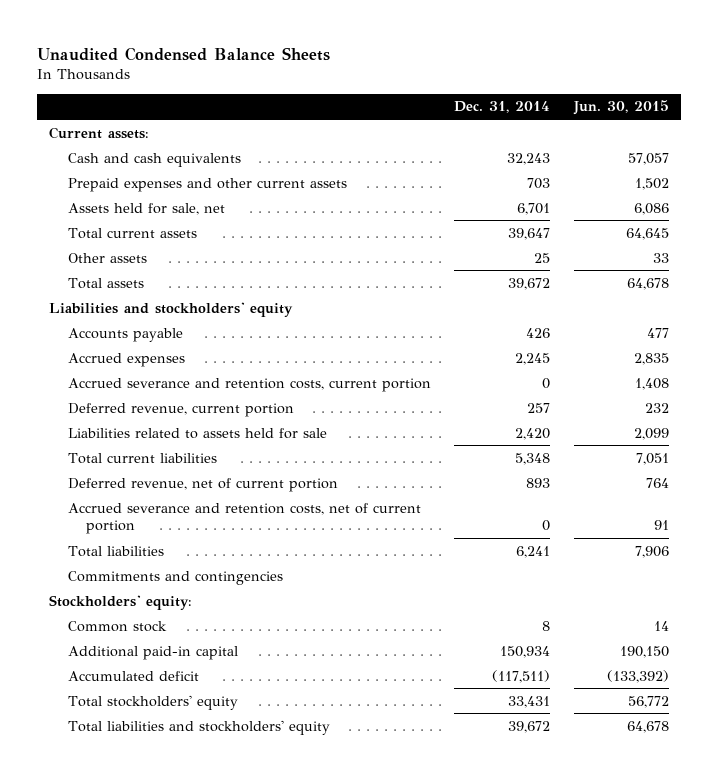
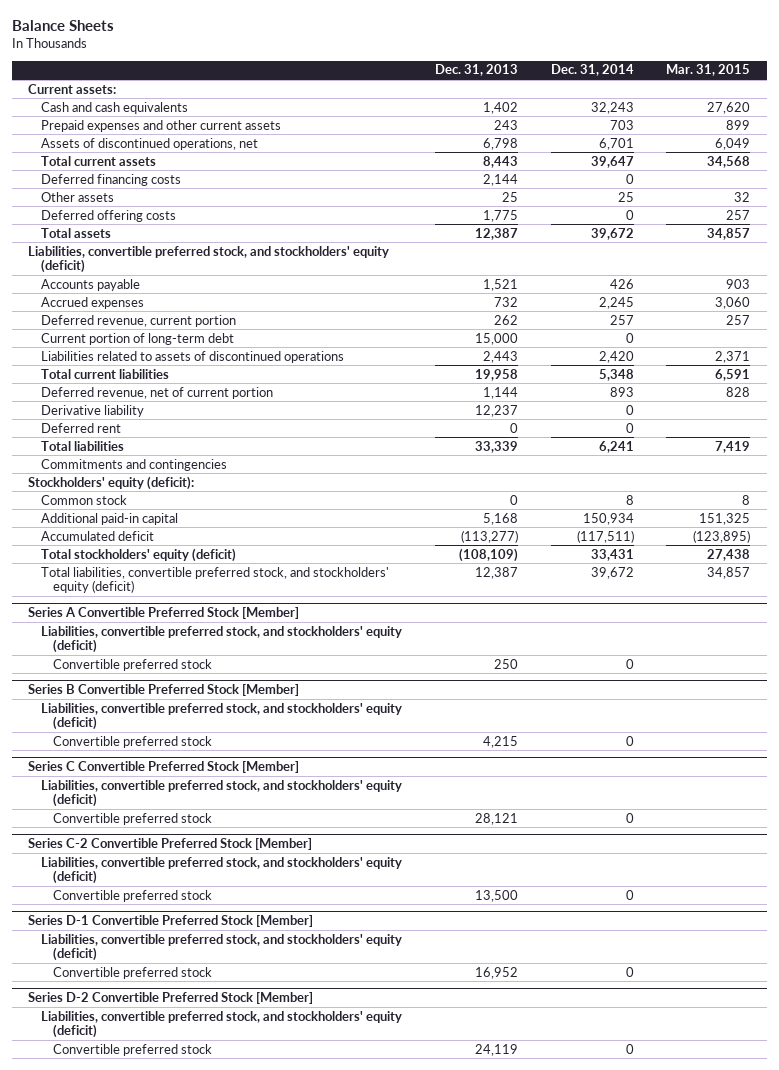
- Unaudited Condensed Balance Sheets
+ Balance Sheets
- | Dec. 31, 2014 | Jun. 30, 2015
+ | Dec. 31, 2013 | Dec. 31, 2014 | Mar. 31, 2015
- Assets held for sale, net | 6,701 | 6,086
+ Assets of discontinued operations, net | 6,798 | 6,701 | 6,049
+ Deferred financing costs | 2,144 | 0 |
+ Deferred offering costs | 1,775 | 0 | 257
- Liabilities and stockholders' equity
+ Liabilities, convertible preferred stock, and stockholders' equity (deficit)
- Accrued severance and retention costs, current portion | 0 | 1,408
- Liabilities related to assets held for sale | 2,420 | 2,099
+ Current portion of long-term debt | 15,000 | 0 |
+ Liabilities related to assets of discontinued operations | 2,443 | 2,420 | 2,371
- Accrued severance and retention costs, net of current portion | 0 | 91
+ Derivative liability | 12,237 | 0 |
+ Deferred rent | 0 | 0 |
- Stockholders' equity:
+ Stockholders' equity (deficit):
- Total stockholders' equity | 33,431 | 56,772
- Total liabilities and stockholders' equity | 39,672 | 64,678
+ Total stockholders' equity (deficit) | (108,109) | 33,431 | 27,438
+ Total liabilities, convertible preferred stock, and stockholders' equity (deficit) | 12,387 | 39,672 | 34,857
+ Series A Convertible Preferred Stock [Member]
+ Liabilities, convertible preferred stock, and stockholders' equity (deficit)
+ Convertible preferred stock | 250 | 0 |
+ Series B Convertible Preferred Stock [Member]
+ Liabilities, convertible preferred stock, and stockholders' equity (deficit)
+ Convertible preferred stock | 4,215 | 0 |
+ Series C Convertible Preferred Stock [Member]
+ Liabilities, convertible preferred stock, and stockholders' equity (deficit)
+ Convertible preferred stock | 28,121 | 0 |
+ Series C-2 Convertible Preferred Stock [Member]
+ Liabilities, convertible preferred stock, and stockholders' equity (deficit)
+ Convertible preferred stock | 13,500 | 0 |
+ Series D-1 Convertible Preferred Stock [Member]
+ Liabilities, convertible preferred stock, and stockholders' equity (deficit)
+ Convertible preferred stock | 16,952 | 0 |
+ Series D-2 Convertible Preferred Stock [Member]
+ Liabilities, convertible preferred stock, and stockholders' equity (deficit)
+ Convertible preferred stock | 24,119 | 0 |

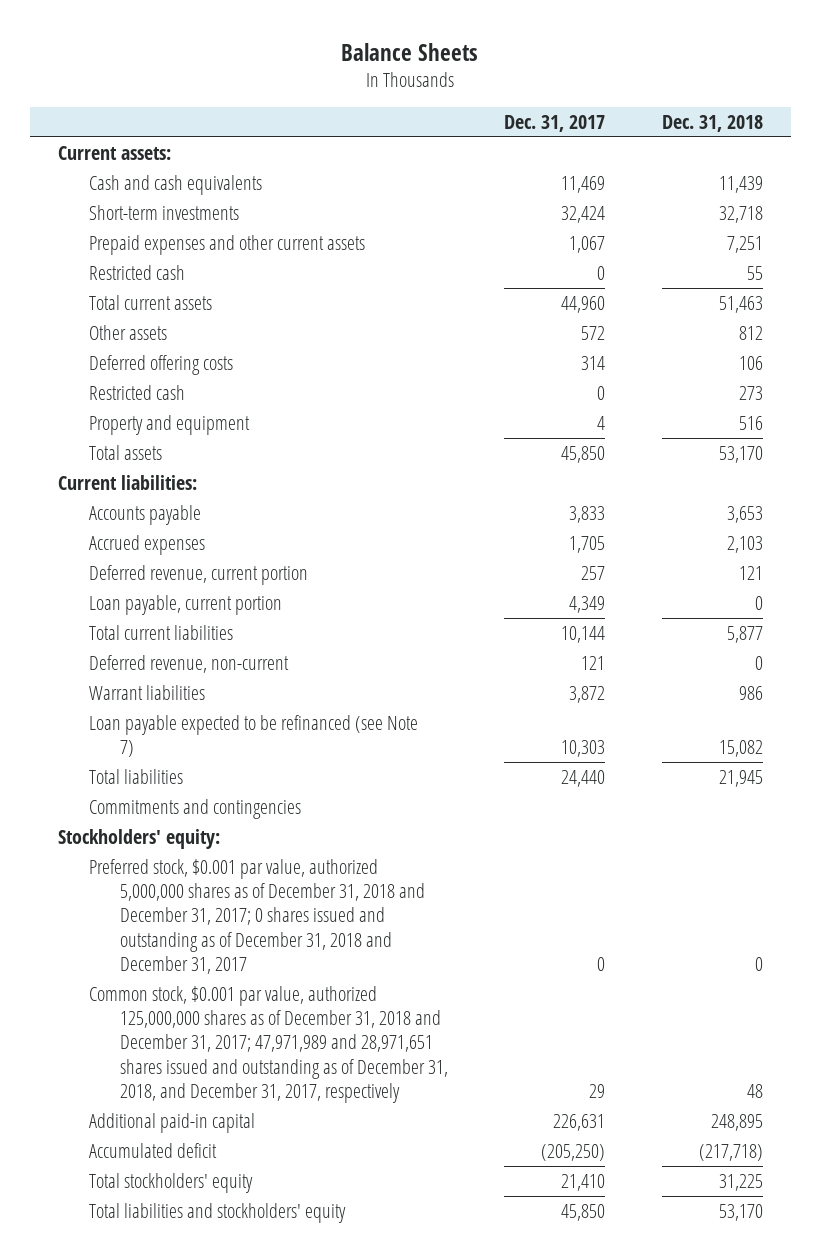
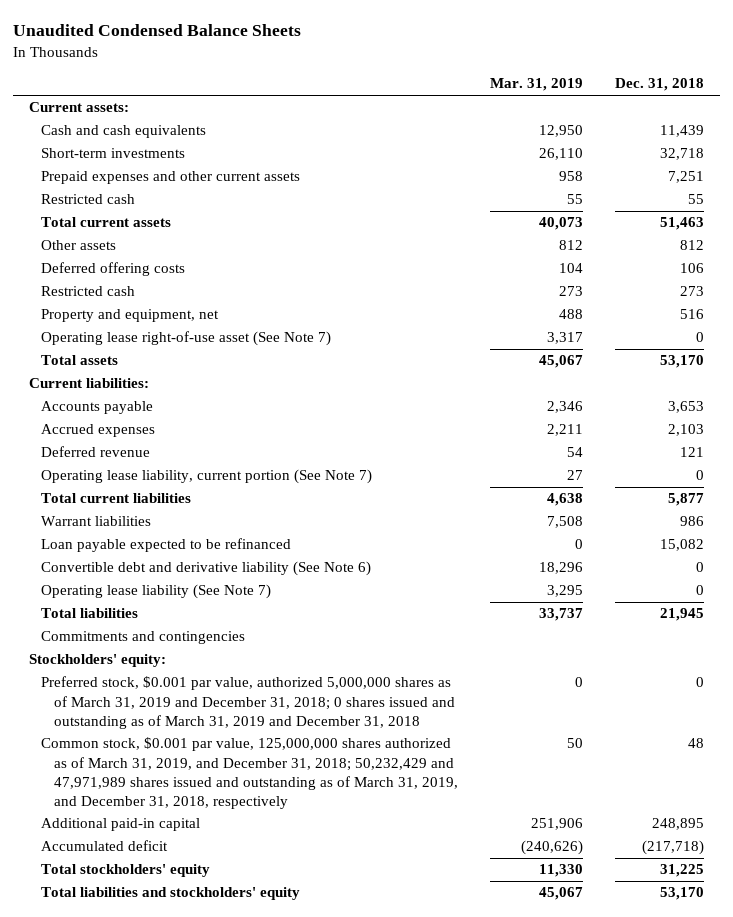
- Balance Sheets
+ Unaudited Condensed Balance Sheets
- | Dec. 31, 2017 | Dec. 31, 2018
+ | Mar. 31, 2019 | Dec. 31, 2018
- Property and equipment | 4 | 516
+ Property and equipment, net | 488 | 516
+ Operating lease right-of-use asset (See Note 7) | 3,317 | 0
- Deferred revenue, current portion | 257 | 121
- Loan payable, current portion | 4,349 | 0
+ Deferred revenue | 54 | 121
+ Operating lease liability, current portion (See Note 7) | 27 | 0
- Deferred revenue, non-current | 121 | 0
- Loan payable expected to be refinanced (see Note 7) | 10,303 | 15,082
+ Loan payable expected to be refinanced | 0 | 15,082
+ Convertible debt and derivative liability (See Note 6) | 18,296 | 0
+ Operating lease liability (See Note 7) | 3,295 | 0
- Preferred stock, $0.001 par value, authorized 5,000,000 shares as of December 31, 2018 and December 31, 2017; 0 shares issued and outstanding as of December 31, 2018 and December 31, 2017 | 0 | 0
- Common stock, $0.001 par value, authorized 125,000,000 shares as of December 31, 2018 and December 31, 2017; 47,971,989 and 28,971,651 shares issued and outstanding as of December 31, 2018, and December 31, 2017, respectively | 29 | 48
+ Preferred stock, $0.001 par value, authorized 5,000,000 shares as of March 31, 2019 and December 31, 2018; 0 shares issued and outstanding as of March 31, 2019 and December 31, 2018 | 0 | 0
+ Common stock, $0.001 par value, 125,000,000 shares authorized as of March 31, 2019, and December 31, 2018; 50,232,429 and 47,971,989 shares issued and outstanding as of March 31, 2019, and December 31, 2018, respectively | 50 | 48

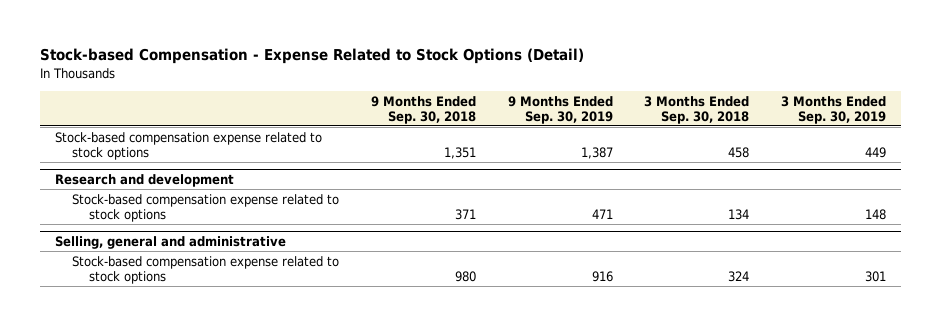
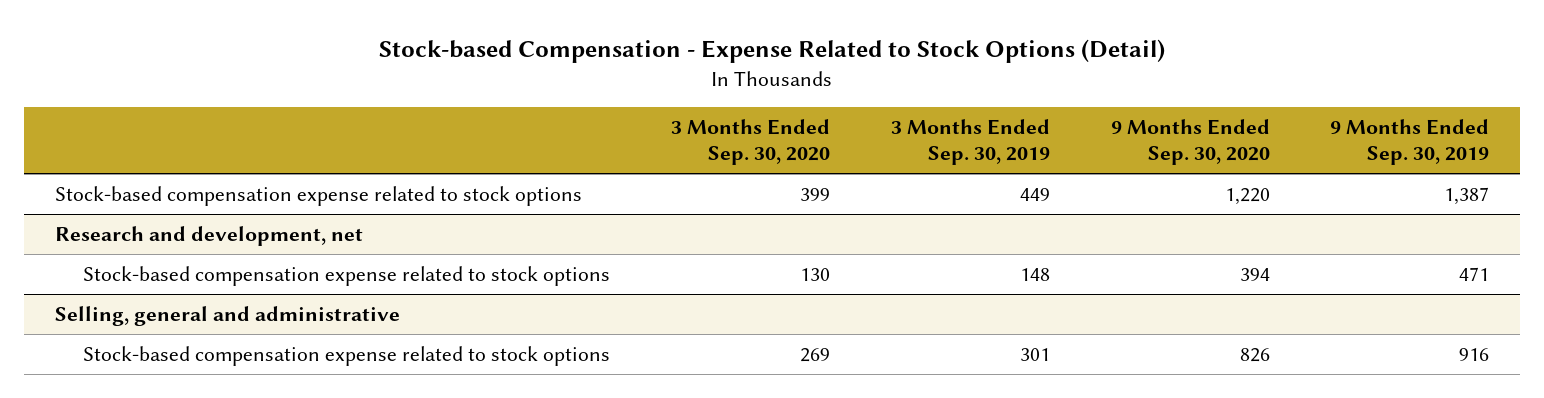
- | 9 Months Ended Sep. 30, 2018 | 9 Months Ended Sep. 30, 2019 | 3 Months Ended Sep. 30, 2018 | 3 Months Ended Sep. 30, 2019
+ | 3 Months Ended Sep. 30, 2020 | 3 Months Ended Sep. 30, 2019 | 9 Months Ended Sep. 30, 2020 | 9 Months Ended Sep. 30, 2019
- Research and development
+ Research and development, net

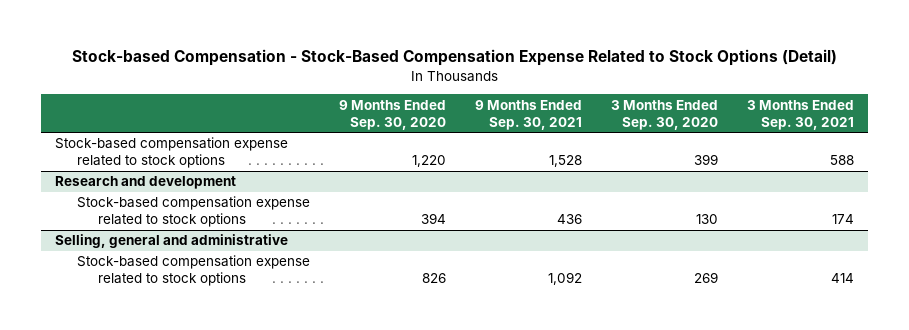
- Stock-based Compensation - Expense Related to Stock Options (Detail)
+ Stock-based Compensation - Stock-Based Compensation Expense Related to Stock Options (Detail)
- | 3 Months Ended Sep. 30, 2020 | 3 Months Ended Sep. 30, 2019 | 9 Months Ended Sep. 30, 2020 | 9 Months Ended Sep. 30, 2019
+ | 9 Months Ended Sep. 30, 2020 | 9 Months Ended Sep. 30, 2021 | 3 Months Ended Sep. 30, 2020 | 3 Months Ended Sep. 30, 2021
- Research and development, net
+ Research and development

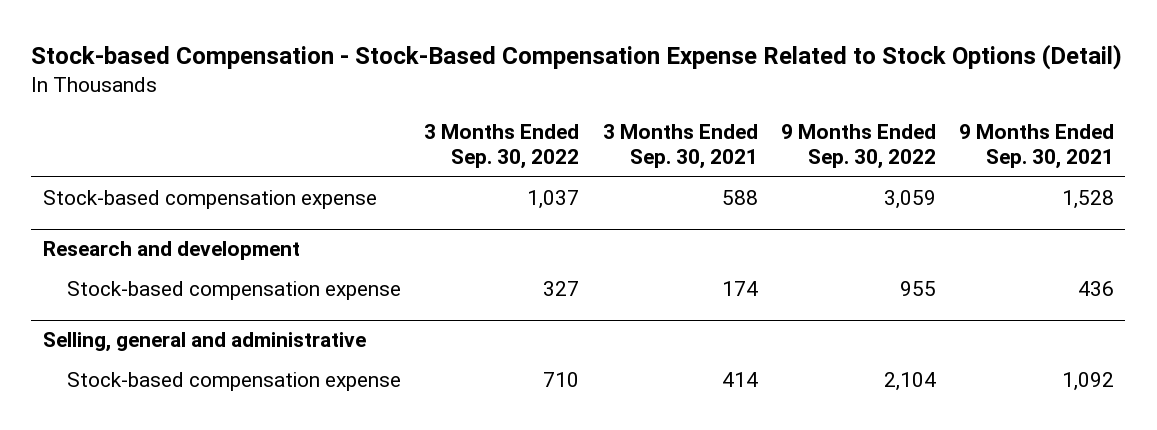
- | 9 Months Ended Sep. 30, 2020 | 9 Months Ended Sep. 30, 2021 | 3 Months Ended Sep. 30, 2020 | 3 Months Ended Sep. 30, 2021
+ | 3 Months Ended Sep. 30, 2022 | 3 Months Ended Sep. 30, 2021 | 9 Months Ended Sep. 30, 2022 | 9 Months Ended Sep. 30, 2021
- Stock-based compensation expense related to stock options | 1,220 | 1,528 | 399 | 588
+ Stock-based compensation expense | 1,037 | 588 | 3,059 | 1,528
@ Research and development
- Stock-based compensation expense related to stock options | 394 | 436 | 130 | 174
+ Stock-based compensation expense | 327 | 174 | 955 | 436
@ Selling, general and administrative
- Stock-based compensation expense related to stock options | 826 | 1,092 | 269 | 414
+ Stock-based compensation expense | 710 | 414 | 2,104 | 1,092

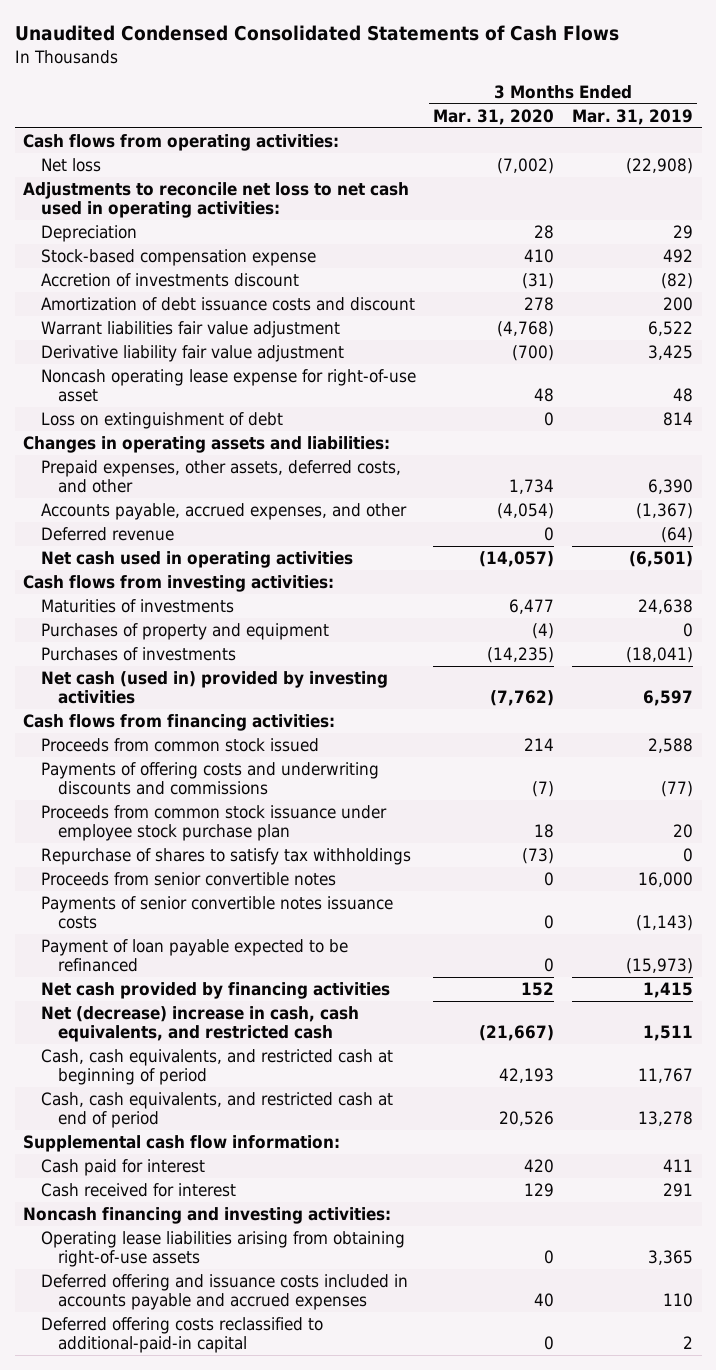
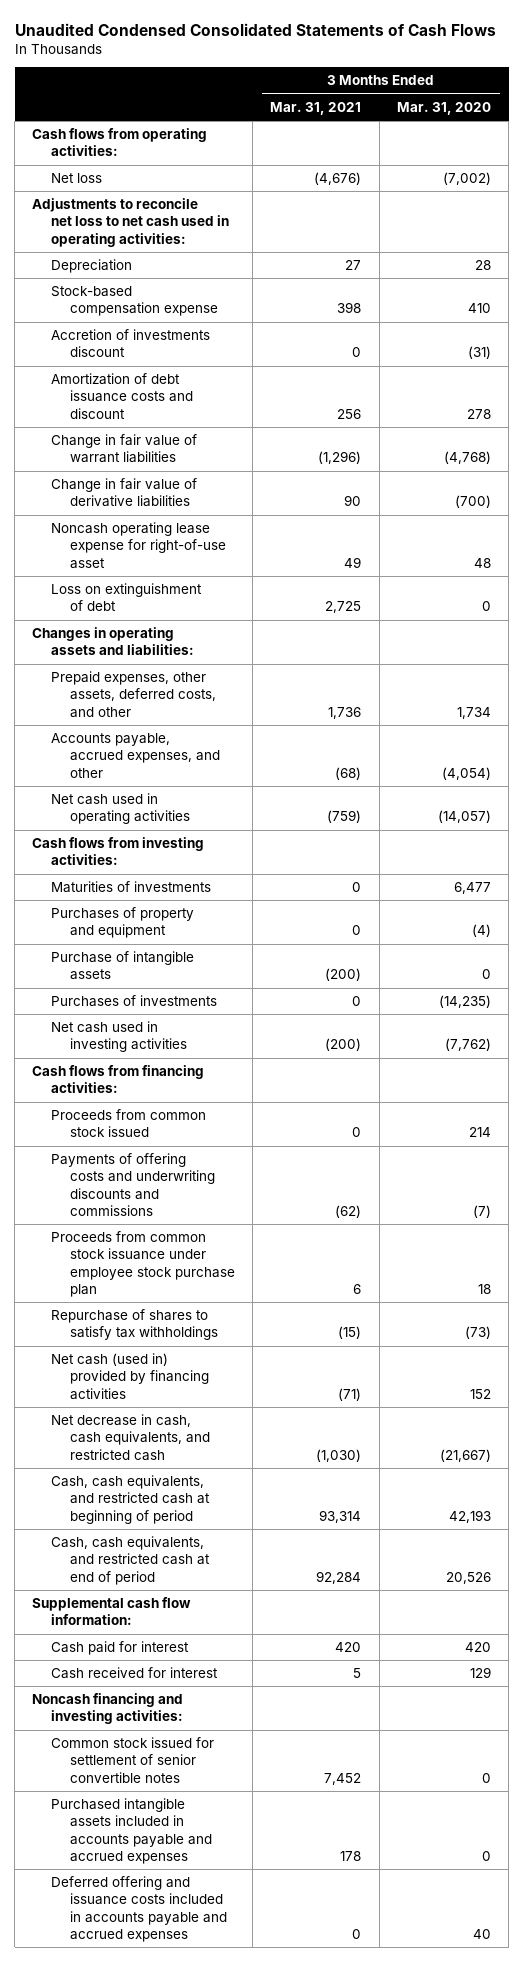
- | 3 Months Ended Mar. 31, 2020 | 3 Months Ended Mar. 31, 2019
+ | 3 Months Ended Mar. 31, 2021 | 3 Months Ended Mar. 31, 2020
- Warrant liabilities fair value adjustment | (4,768) | 6,522
- Derivative liability fair value adjustment | (700) | 3,425
+ Change in fair value of warrant liabilities | (1,296) | (4,768)
+ Change in fair value of derivative liabilities | 90 | (700)
- Deferred revenue | 0 | (64)
+ Purchase of intangible assets | (200) | 0
- Net cash (used in) provided by investing activities | (7,762) | 6,597
+ Net cash used in investing activities | (200) | (7,762)
- Proceeds from senior convertible notes | 0 | 16,000
- Payments of senior convertible notes issuance costs | 0 | (1,143)
- Payment of loan payable expected to be refinanced | 0 | (15,973)
- Net cash provided by financing activities | 152 | 1,415
- Net (decrease) increase in cash, cash equivalents, and restricted cash | (21,667) | 1,511
+ Net cash (used in) provided by financing activities | (71) | 152
+ Net decrease in cash, cash equivalents, and restricted cash | (1,030) | (21,667)
- Operating lease liabilities arising from obtaining right-of-use assets | 0 | 3,365
+ Common stock issued for settlement of senior convertible notes | 7,452 | 0
+ Purchased intangible assets included in accounts payable and accrued expenses | 178 | 0
- Deferred offering costs reclassified to additional-paid-in capital | 0 | 2

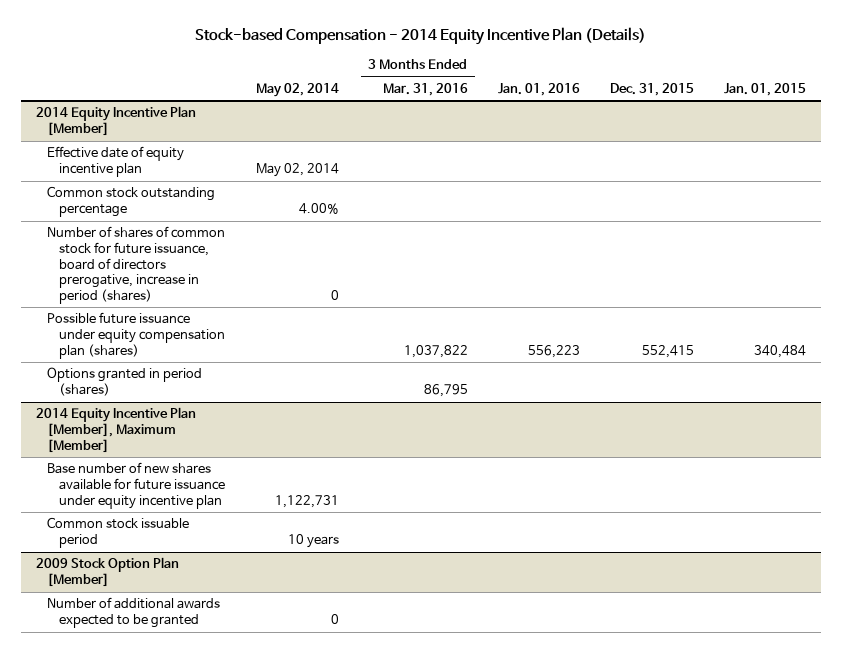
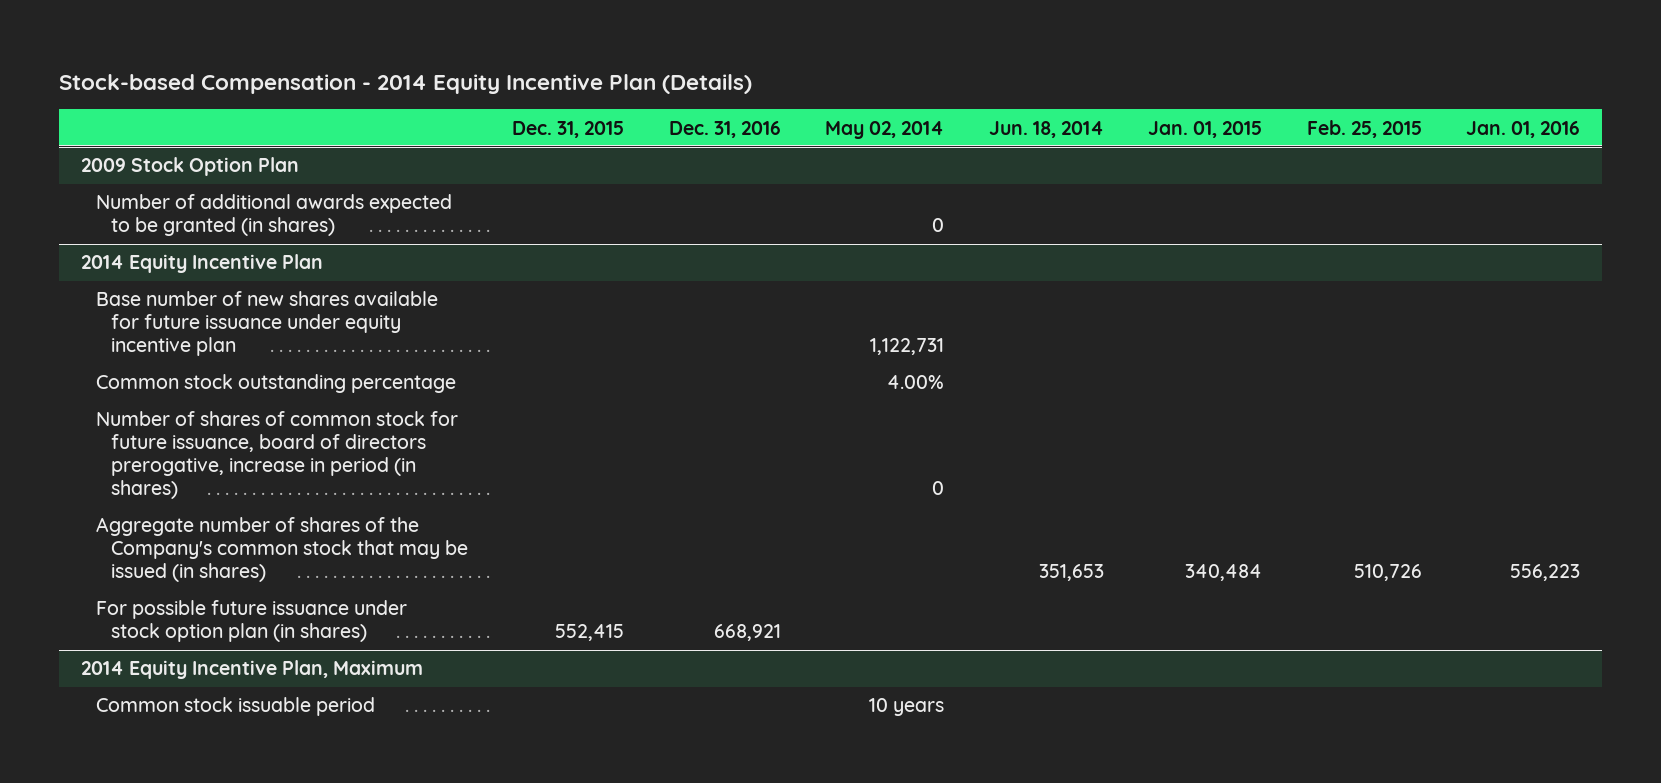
- | May 02, 2014 | 3 Months Ended Mar. 31, 2016 | Jan. 01, 2016 | Dec. 31, 2015 | Jan. 01, 2015
+ | Dec. 31, 2015 | Dec. 31, 2016 | May 02, 2014 | Jun. 18, 2014 | Jan. 01, 2015 | Feb. 25, 2015 | Jan. 01, 2016
- 2014 Equity Incentive Plan [Member]
- Effective date of equity incentive plan | May 02, 2014 | | | |
- Common stock outstanding percentage | 4.00% | | | |
- Number of shares of common stock for future issuance, board of directors prerogative, increase in period (shares) | 0 | | | |
- Possible future issuance under equity compensation plan (shares) | | 1,037,822 | 556,223 | 552,415 | 340,484
- Options granted in period (shares) | | 86,795 | | |
- 2014 Equity Incentive Plan [Member], Maximum [Member]
+ 2009 Stock Option Plan
+ Number of additional awards expected to be granted (in shares) | | | 0 | | | |
+ 2014 Equity Incentive Plan
+ Common stock outstanding percentage | | | 4.00% | | | |
+ Number of shares of common stock for future issuance, board of directors prerogative, increase in period (in shares) | | | 0 | | | |
+ Aggregate number of shares of the Company's common stock that may be issued (in shares) | | | | 351,653 | 340,484 | 510,726 | 556,223
+ For possible future issuance under stock option plan (in shares) | 552,415 | 668,921 | | | | |
+ 2014 Equity Incentive Plan, Maximum
- 2009 Stock Option Plan [Member]
- Number of additional awards expected to be granted | 0 | | | |

